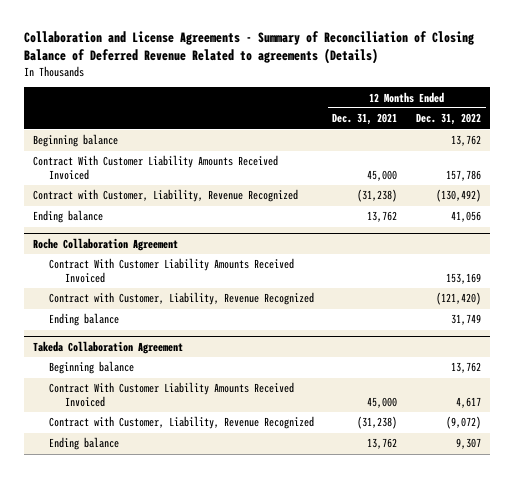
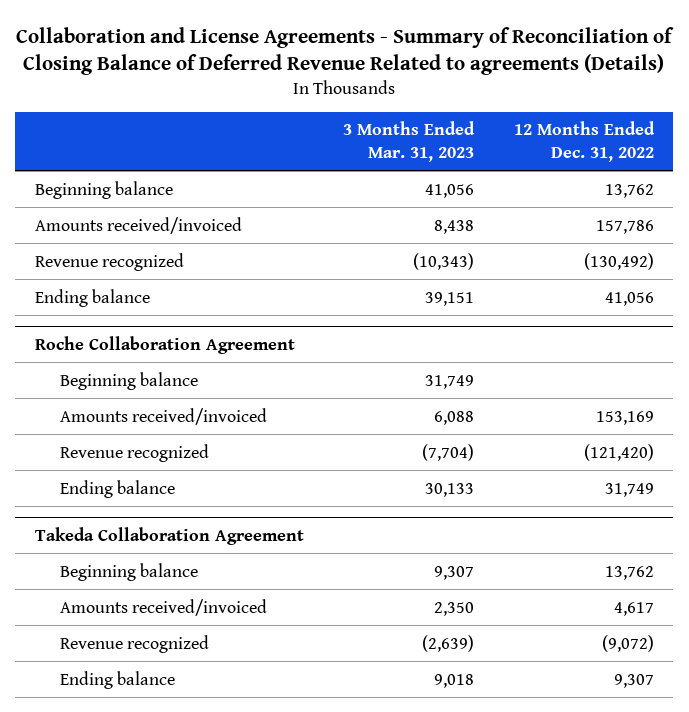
- | 12 Months Ended Dec. 31, 2021 | 12 Months Ended Dec. 31, 2022
+ | 3 Months Ended Mar. 31, 2023 | 12 Months Ended Dec. 31, 2022
- Contract With Customer Liability Amounts Received Invoiced | 45,000 | 157,786
- Contract with Customer, Liability, Revenue Recognized | (31,238) | (130,492)
+ Amounts received/invoiced | 8,438 | 157,786
+ Revenue recognized | (10,343) | (130,492)
@ Roche Collaboration Agreement
- Contract With Customer Liability Amounts Received Invoiced | | 153,169
- Contract with Customer, Liability, Revenue Recognized | | (121,420)
+ Beginning balance | 31,749 |
+ Amounts received/invoiced | 6,088 | 153,169
+ Revenue recognized | (7,704) | (121,420)
@ Takeda Collaboration Agreement
- Contract With Customer Liability Amounts Received Invoiced | 45,000 | 4,617
- Contract with Customer, Liability, Revenue Recognized | (31,238) | (9,072)
+ Amounts received/invoiced | 2,350 | 4,617
+ Revenue recognized | (2,639) | (9,072)

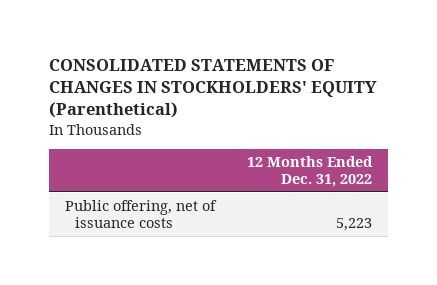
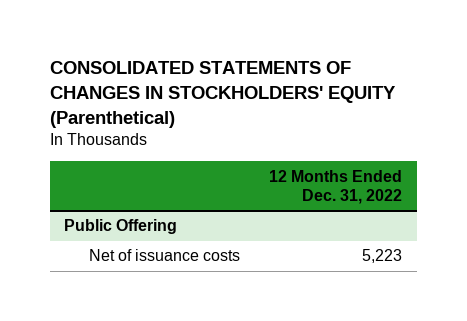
- Public offering, net of issuance costs | 5,223
+ Public Offering
+ Net of issuance costs | 5,223

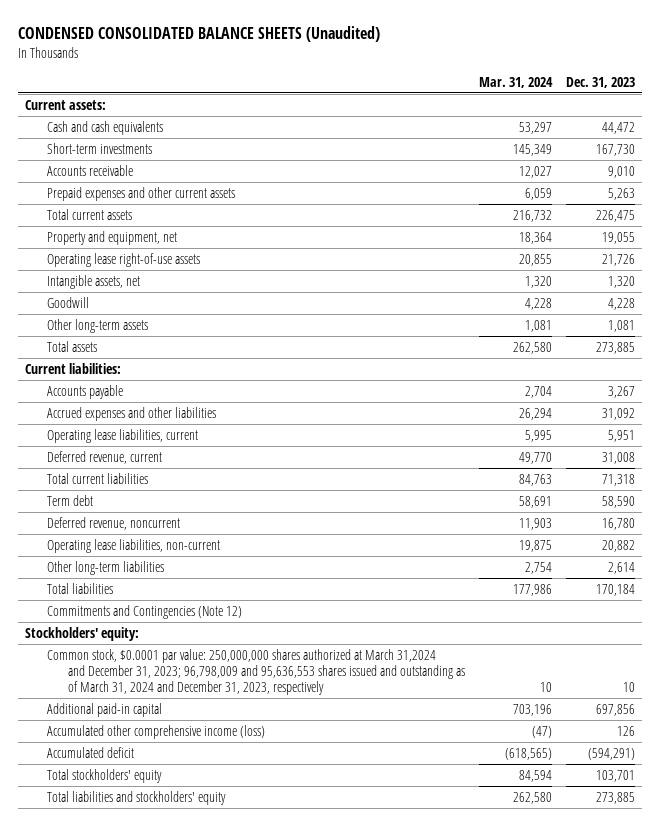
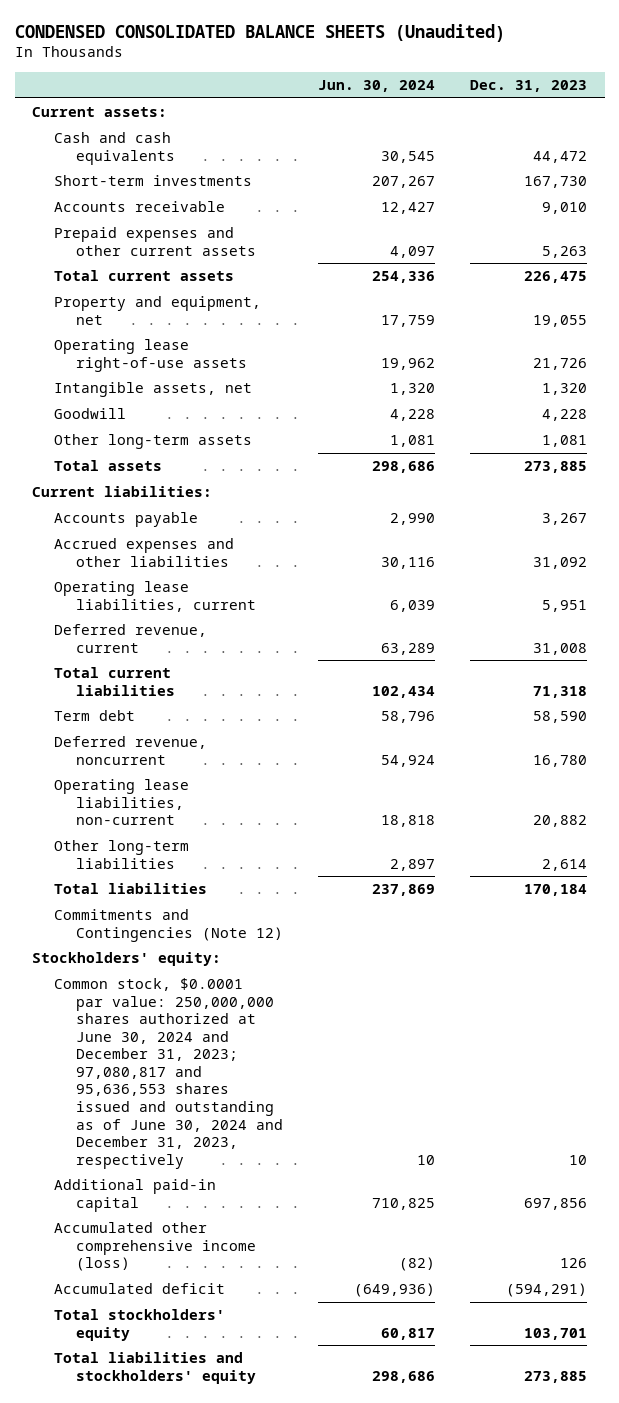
- | Mar. 31, 2024 | Dec. 31, 2023
+ | Jun. 30, 2024 | Dec. 31, 2023
- Common stock, $0.0001 par value: 250,000,000 shares authorized at March 31,2024 and December 31, 2023; 96,798,009 and 95,636,553 shares issued and outstanding as of March 31, 2024 and December 31, 2023, respectively | 10 | 10
+ Common stock, $0.0001 par value: 250,000,000 shares authorized at June 30, 2024 and December 31, 2023; 97,080,817 and 95,636,553 shares issued and outstanding as of June 30, 2024 and December 31, 2023, respectively | 10 | 10

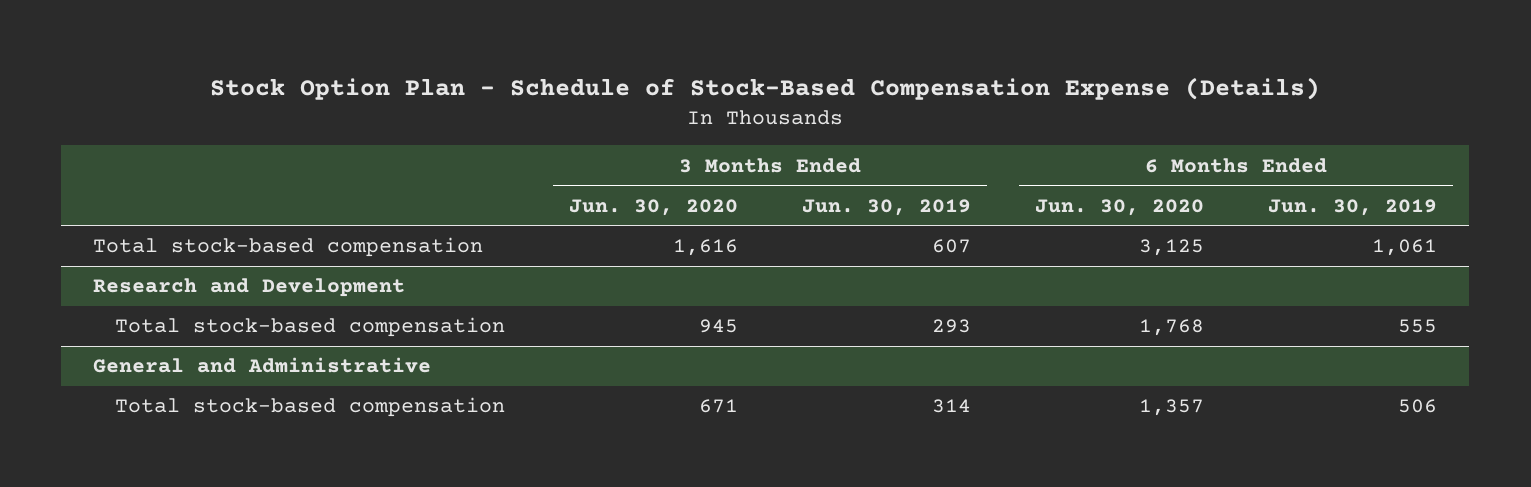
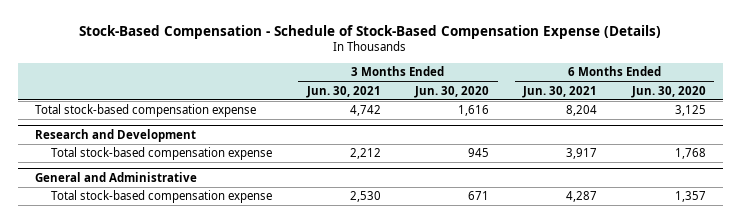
- Stock Option Plan - Schedule of Stock-Based Compensation Expense (Details)
+ Stock-Based Compensation - Schedule of Stock-Based Compensation Expense (Details)
- | 3 Months Ended Jun. 30, 2020 | 3 Months Ended Jun. 30, 2019 | 6 Months Ended Jun. 30, 2020 | 6 Months Ended Jun. 30, 2019
+ | 3 Months Ended Jun. 30, 2021 | 3 Months Ended Jun. 30, 2020 | 6 Months Ended Jun. 30, 2021 | 6 Months Ended Jun. 30, 2020
- Total stock-based compensation | 1,616 | 607 | 3,125 | 1,061
+ Total stock-based compensation expense | 4,742 | 1,616 | 8,204 | 3,125
@ Research and Development
- Total stock-based compensation | 945 | 293 | 1,768 | 555
+ Total stock-based compensation expense | 2,212 | 945 | 3,917 | 1,768
@ General and Administrative
- Total stock-based compensation | 671 | 314 | 1,357 | 506
+ Total stock-based compensation expense | 2,530 | 671 | 4,287 | 1,357

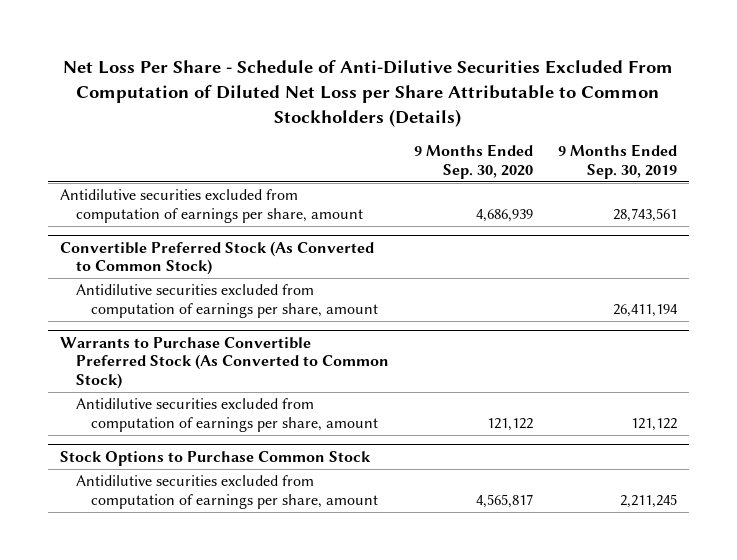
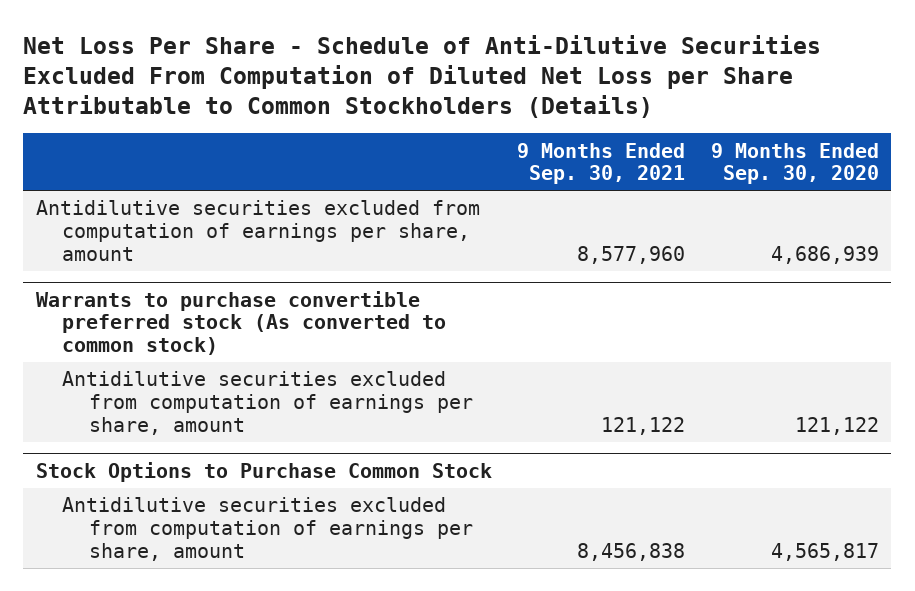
- | 9 Months Ended Sep. 30, 2020 | 9 Months Ended Sep. 30, 2019
+ | 9 Months Ended Sep. 30, 2021 | 9 Months Ended Sep. 30, 2020
- Convertible Preferred Stock (As Converted to Common Stock)
- Antidilutive securities excluded from computation of earnings per share, amount | | 26,411,194
- Warrants to Purchase Convertible Preferred Stock (As Converted to Common Stock)
+ Warrants to purchase convertible preferred stock (As converted to common stock)

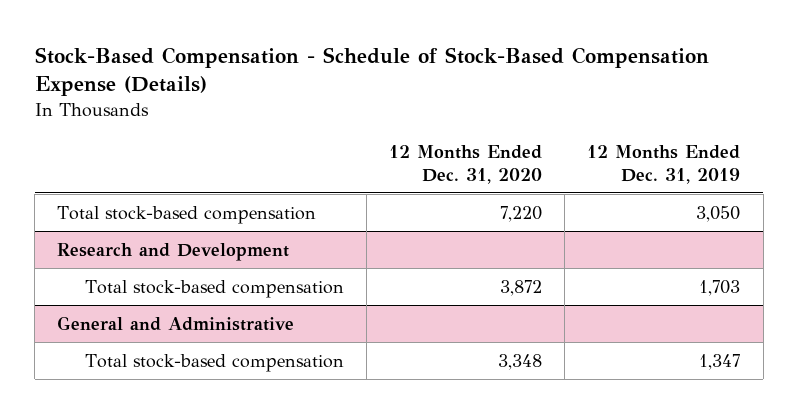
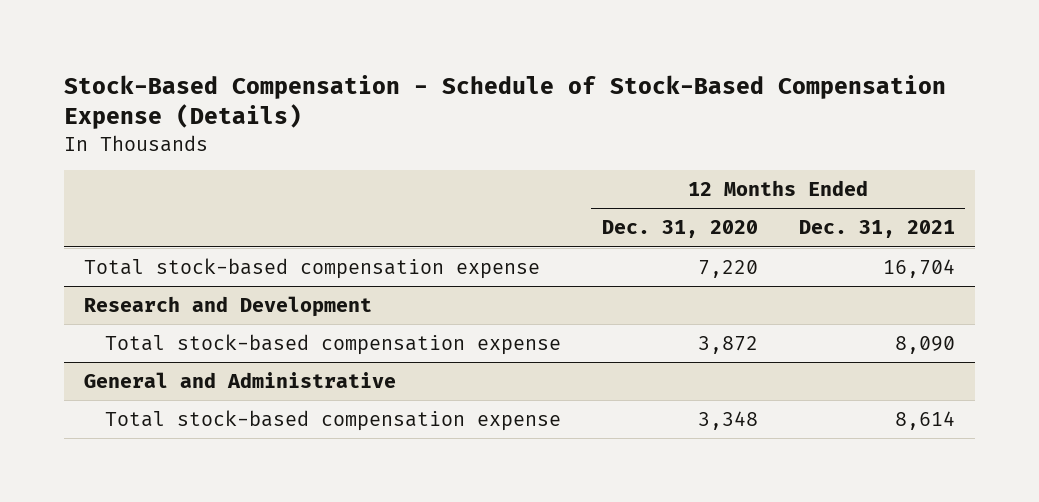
- | 12 Months Ended Dec. 31, 2020 | 12 Months Ended Dec. 31, 2019
+ | 12 Months Ended Dec. 31, 2020 | 12 Months Ended Dec. 31, 2021
- Total stock-based compensation | 7,220 | 3,050
+ Total stock-based compensation expense | 7,220 | 16,704
@ Research and Development
- Total stock-based compensation | 3,872 | 1,703
+ Total stock-based compensation expense | 3,872 | 8,090
@ General and Administrative
- Total stock-based compensation | 3,348 | 1,347
+ Total stock-based compensation expense | 3,348 | 8,614

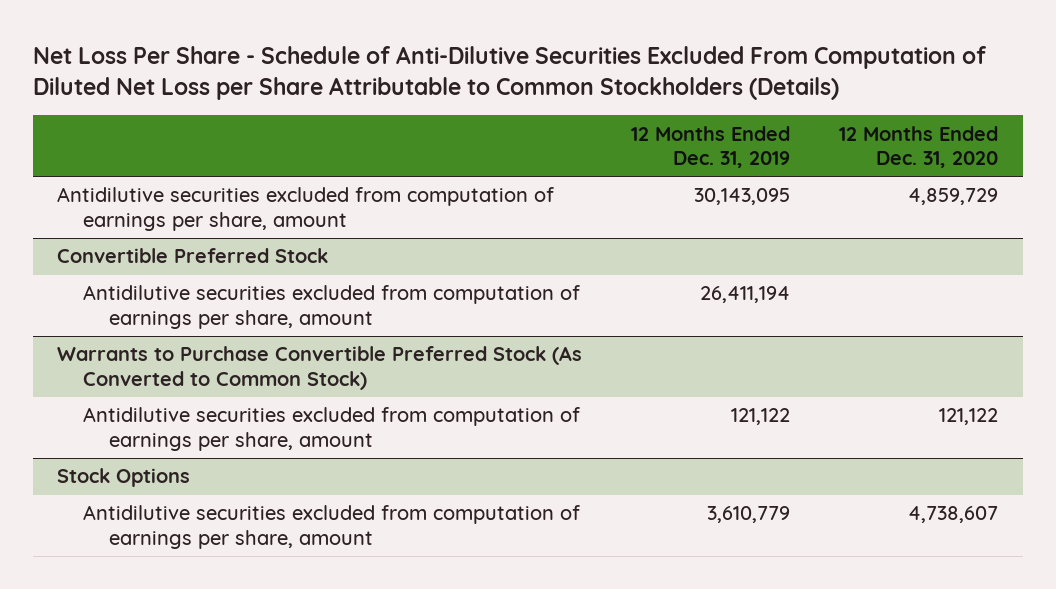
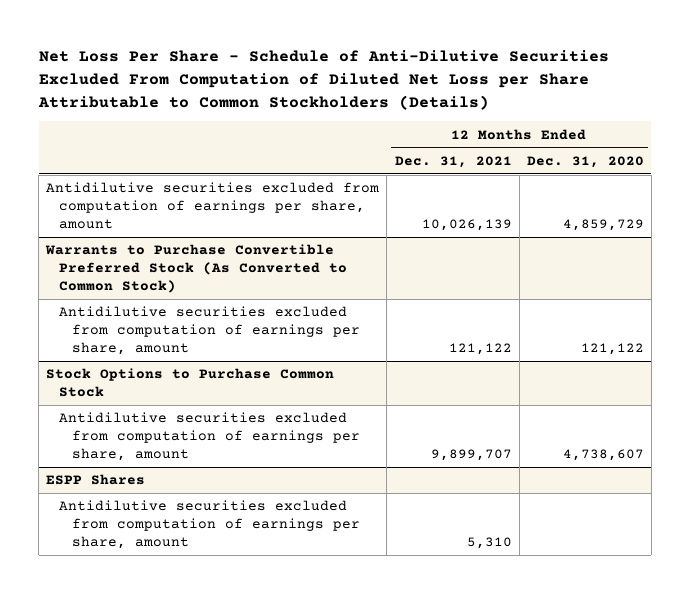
- | 12 Months Ended Dec. 31, 2019 | 12 Months Ended Dec. 31, 2020
+ | 12 Months Ended Dec. 31, 2021 | 12 Months Ended Dec. 31, 2020
- Convertible Preferred Stock
- Antidilutive securities excluded from computation of earnings per share, amount | 26,411,194 |
- Stock Options
+ Stock Options to Purchase Common Stock
+ ESPP Shares
+ Antidilutive securities excluded from computation of earnings per share, amount | 5,310 |

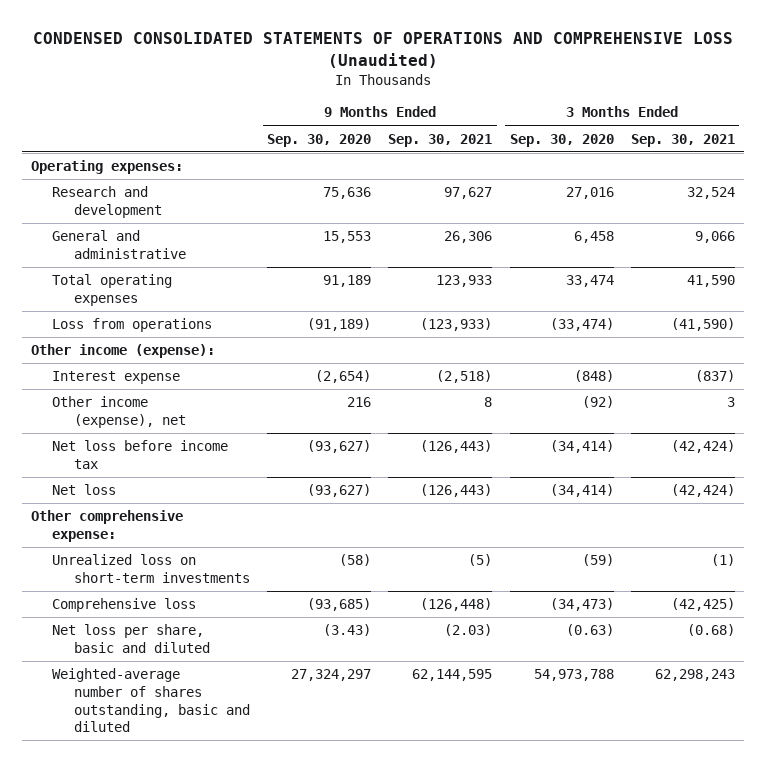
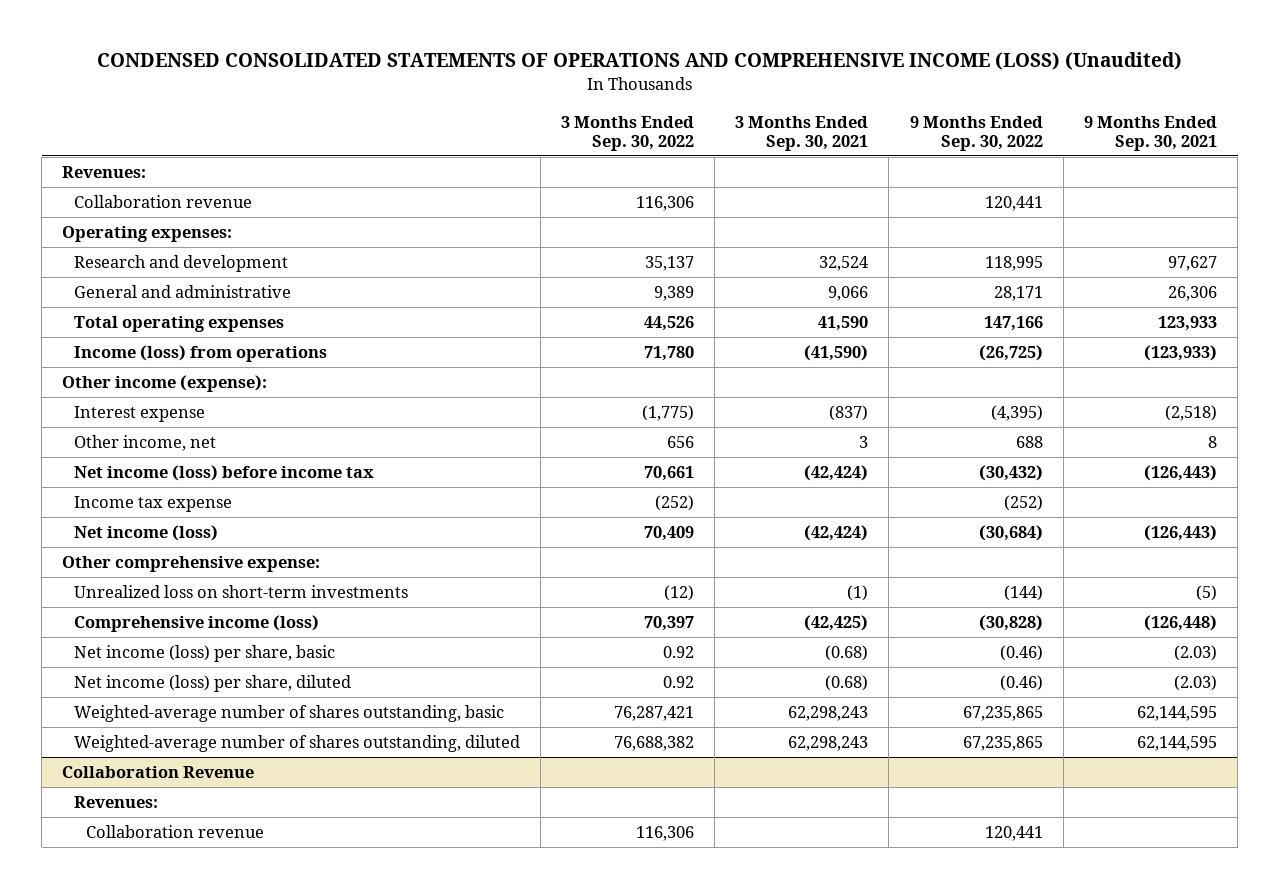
- CONDENSED CONSOLIDATED STATEMENTS OF OPERATIONS AND COMPREHENSIVE LOSS (Unaudited)
+ CONDENSED CONSOLIDATED STATEMENTS OF OPERATIONS AND COMPREHENSIVE INCOME (LOSS) (Unaudited)
- | 9 Months Ended Sep. 30, 2020 | 9 Months Ended Sep. 30, 2021 | 3 Months Ended Sep. 30, 2020 | 3 Months Ended Sep. 30, 2021
+ | 3 Months Ended Sep. 30, 2022 | 3 Months Ended Sep. 30, 2021 | 9 Months Ended Sep. 30, 2022 | 9 Months Ended Sep. 30, 2021
+ Revenues:
+ Collaboration revenue | 116,306 | | 120,441 |
- Loss from operations | (91,189) | (123,933) | (33,474) | (41,590)
+ Income (loss) from operations | 71,780 | (41,590) | (26,725) | (123,933)
- Other income (expense), net | 216 | 8 | (92) | 3
- Net loss before income tax | (93,627) | (126,443) | (34,414) | (42,424)
- Net loss | (93,627) | (126,443) | (34,414) | (42,424)
+ Other income, net | 656 | 3 | 688 | 8
+ Net income (loss) before income tax | 70,661 | (42,424) | (30,432) | (126,443)
+ Income tax expense | (252) | | (252) |
+ Net income (loss) | 70,409 | (42,424) | (30,684) | (126,443)
- Comprehensive loss | (93,685) | (126,448) | (34,473) | (42,425)
- Net loss per share, basic and diluted | (3.43) | (2.03) | (0.63) | (0.68)
- Weighted-average number of shares outstanding, basic and diluted | 27,324,297 | 62,144,595 | 54,973,788 | 62,298,243
+ Comprehensive income (loss) | 70,397 | (42,425) | (30,828) | (126,448)
+ Net income (loss) per share, basic | 0.92 | (0.68) | (0.46) | (2.03)
+ Net income (loss) per share, diluted | 0.92 | (0.68) | (0.46) | (2.03)
+ Weighted-average number of shares outstanding, basic | 76,287,421 | 62,298,243 | 67,235,865 | 62,144,595
+ Weighted-average number of shares outstanding, diluted | 76,688,382 | 62,298,243 | 67,235,865 | 62,144,595
+ Collaboration Revenue
+ Revenues:
+ Collaboration revenue | 116,306 | | 120,441 |

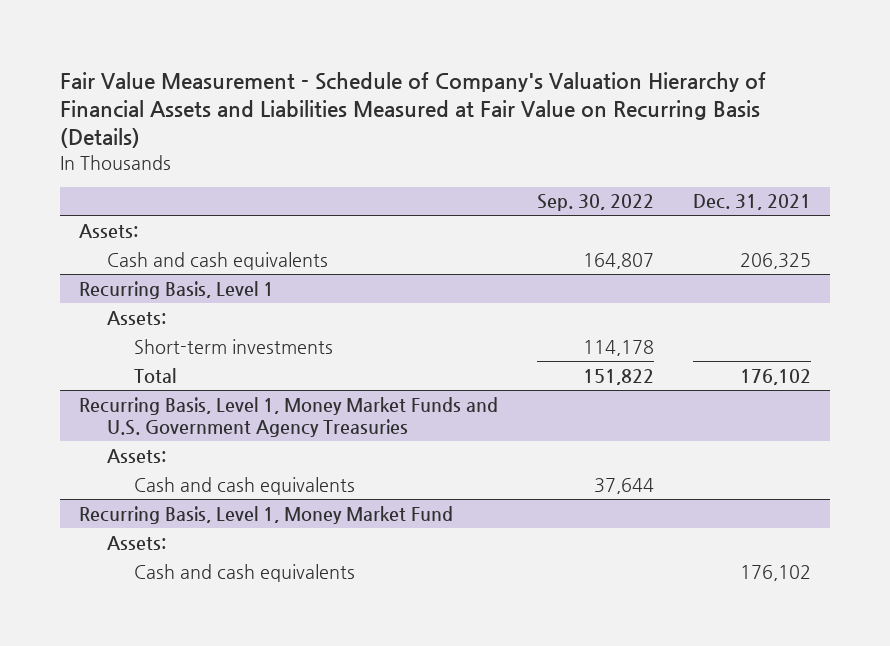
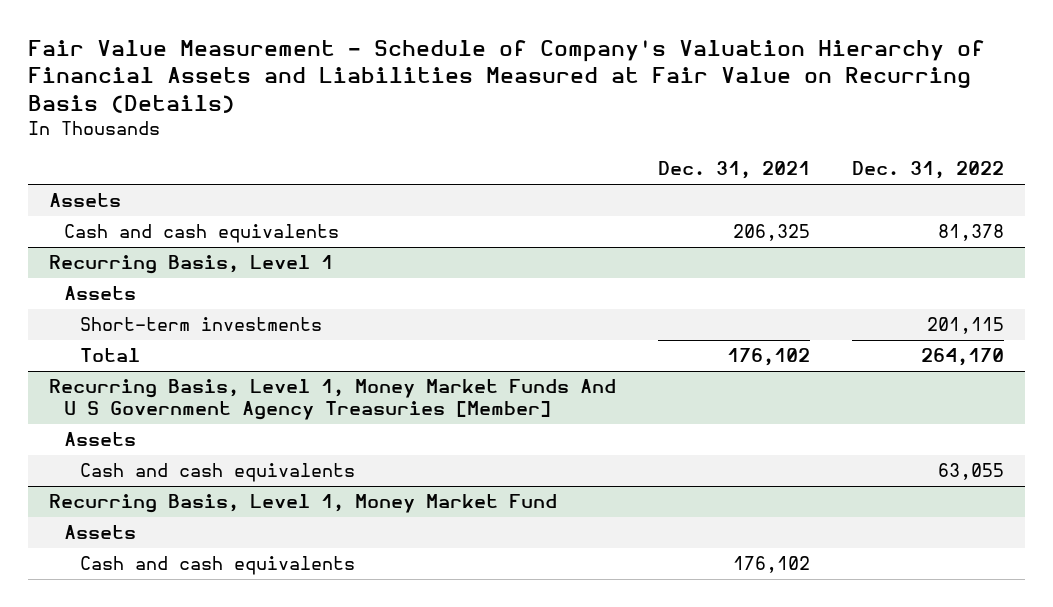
- | Sep. 30, 2022 | Dec. 31, 2021
+ | Dec. 31, 2021 | Dec. 31, 2022
- Assets:
+ Assets
@ Recurring Basis, Level 1
- Assets:
+ Assets
- Recurring Basis, Level 1, Money Market Funds and U.S. Government Agency Treasuries
- Assets:
+ Recurring Basis, Level 1, Money Market Funds And U S Government Agency Treasuries [Member]
+ Assets
@ Recurring Basis, Level 1, Money Market Fund
- Assets:
+ Assets

